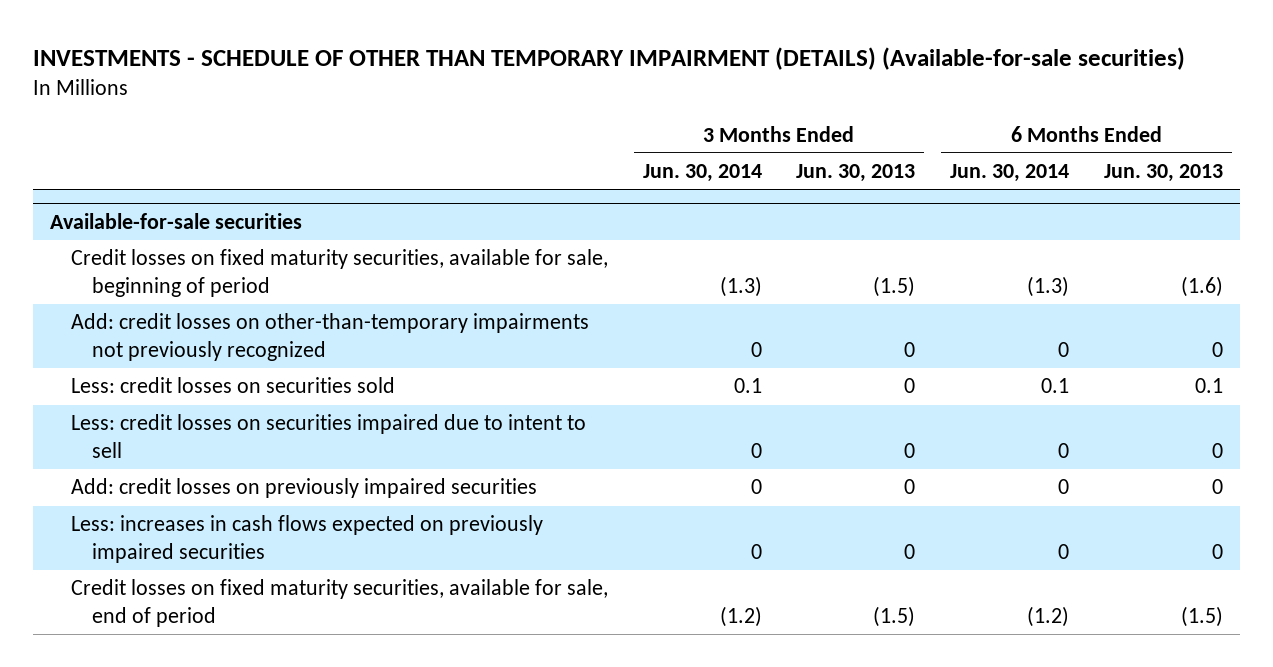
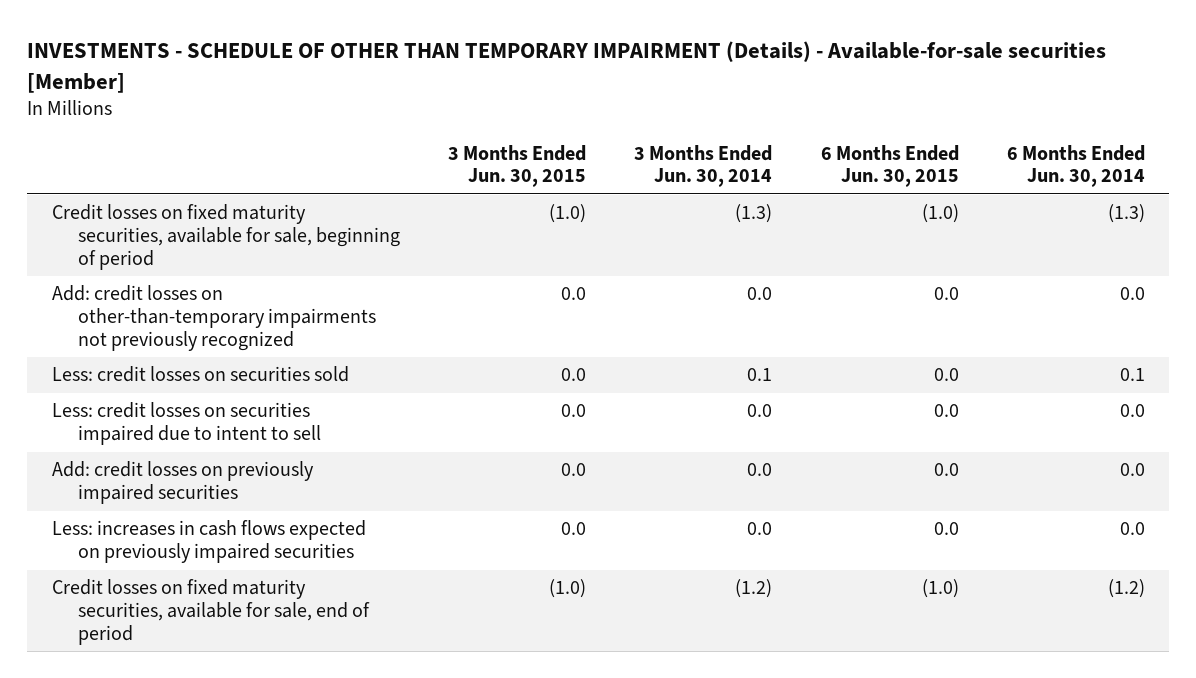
- INVESTMENTS - SCHEDULE OF OTHER THAN TEMPORARY IMPAIRMENT (DETAILS) (Available-for-sale securities)
+ INVESTMENTS - SCHEDULE OF OTHER THAN TEMPORARY IMPAIRMENT (Details) - Available-for-sale securities [Member]
- | 3 Months Ended Jun. 30, 2014 | 3 Months Ended Jun. 30, 2013 | 6 Months Ended Jun. 30, 2014 | 6 Months Ended Jun. 30, 2013
+ | 3 Months Ended Jun. 30, 2015 | 3 Months Ended Jun. 30, 2014 | 6 Months Ended Jun. 30, 2015 | 6 Months Ended Jun. 30, 2014
- Available-for-sale securities
- Add: credit losses on other-than-temporary impairments not previously recognized | 0 | 0 | 0 | 0
+ Add: credit losses on other-than-temporary impairments not previously recognized | 0.0 | 0.0 | 0.0 | 0.0
- Less: credit losses on securities impaired due to intent to sell | 0 | 0 | 0 | 0
- Add: credit losses on previously impaired securities | 0 | 0 | 0 | 0
- Less: increases in cash flows expected on previously impaired securities | 0 | 0 | 0 | 0
+ Less: credit losses on securities impaired due to intent to sell | 0.0 | 0.0 | 0.0 | 0.0
+ Add: credit losses on previously impaired securities | 0.0 | 0.0 | 0.0 | 0.0
+ Less: increases in cash flows expected on previously impaired securities | 0.0 | 0.0 | 0.0 | 0.0

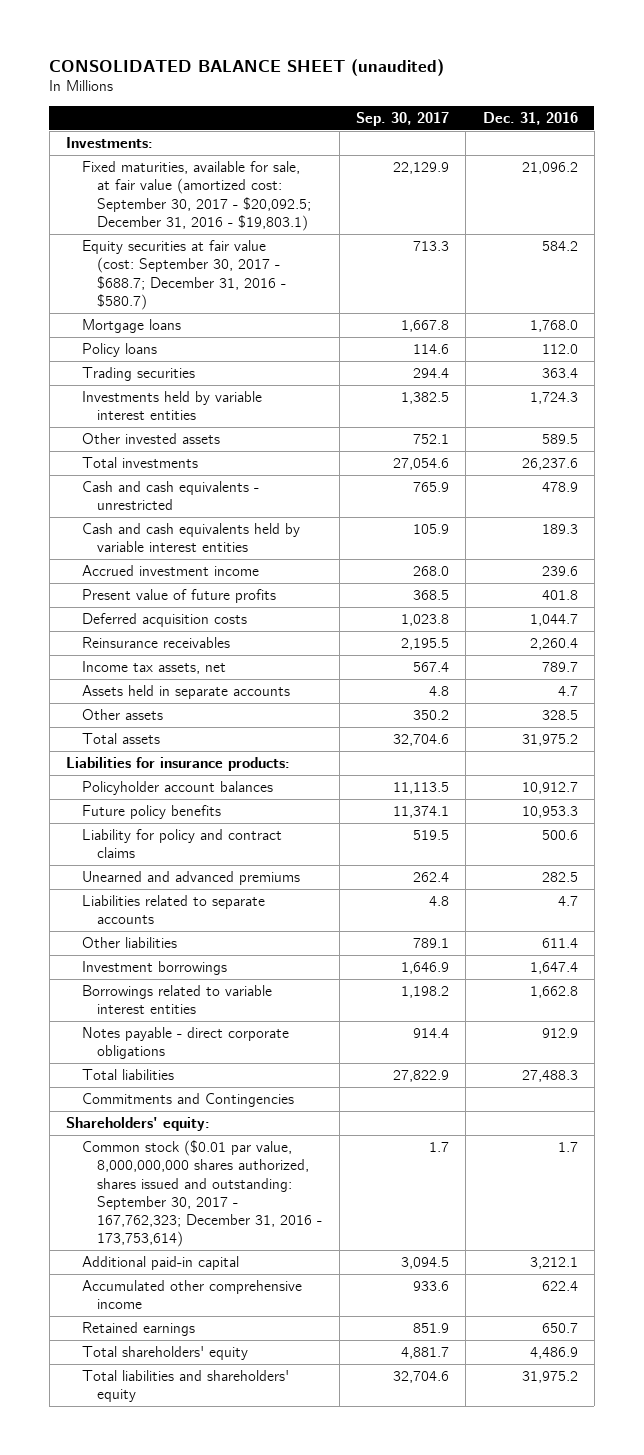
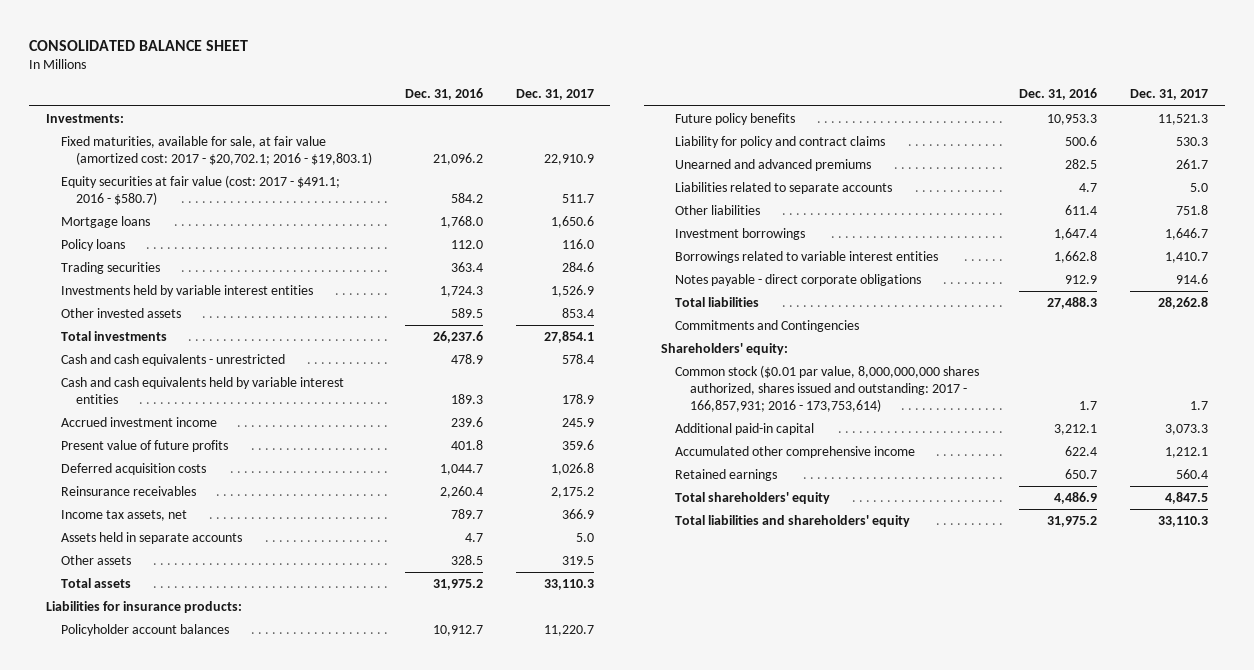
- CONSOLIDATED BALANCE SHEET (unaudited)
+ CONSOLIDATED BALANCE SHEET
- | Sep. 30, 2017 | Dec. 31, 2016
+ | Dec. 31, 2016 | Dec. 31, 2017
- Fixed maturities, available for sale, at fair value (amortized cost: September 30, 2017 - $20,092.5; December 31, 2016 - $19,803.1) | 22,129.9 | 21,096.2
- Equity securities at fair value (cost: September 30, 2017 - $688.7; December 31, 2016 - $580.7) | 713.3 | 584.2
+ Fixed maturities, available for sale, at fair value (amortized cost: 2017 - $20,702.1; 2016 - $19,803.1) | 21,096.2 | 22,910.9
+ Equity securities at fair value (cost: 2017 - $491.1; 2016 - $580.7) | 584.2 | 511.7
- Common stock ($0.01 par value, 8,000,000,000 shares authorized, shares issued and outstanding: September 30, 2017 - 167,762,323; December 31, 2016 - 173,753,614) | 1.7 | 1.7
+ Common stock ($0.01 par value, 8,000,000,000 shares authorized, shares issued and outstanding: 2017 - 166,857,931; 2016 - 173,753,614) | 1.7 | 1.7

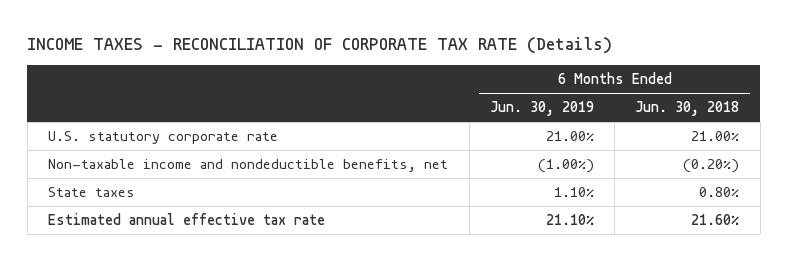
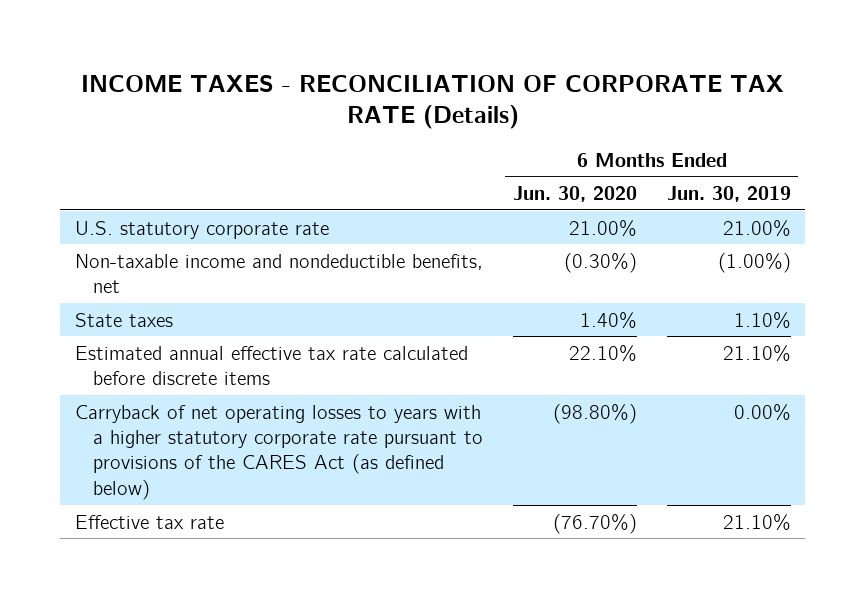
- | 6 Months Ended Jun. 30, 2019 | 6 Months Ended Jun. 30, 2018
+ | 6 Months Ended Jun. 30, 2020 | 6 Months Ended Jun. 30, 2019
- Estimated annual effective tax rate | 21.10% | 21.60%
+ Estimated annual effective tax rate calculated before discrete items | 22.10% | 21.10%
+ Carryback of net operating losses to years with a higher statutory corporate rate pursuant to provisions of the CARES Act (as defined below) | (98.80%) | 0.00%
+ Effective tax rate | (76.70%) | 21.10%

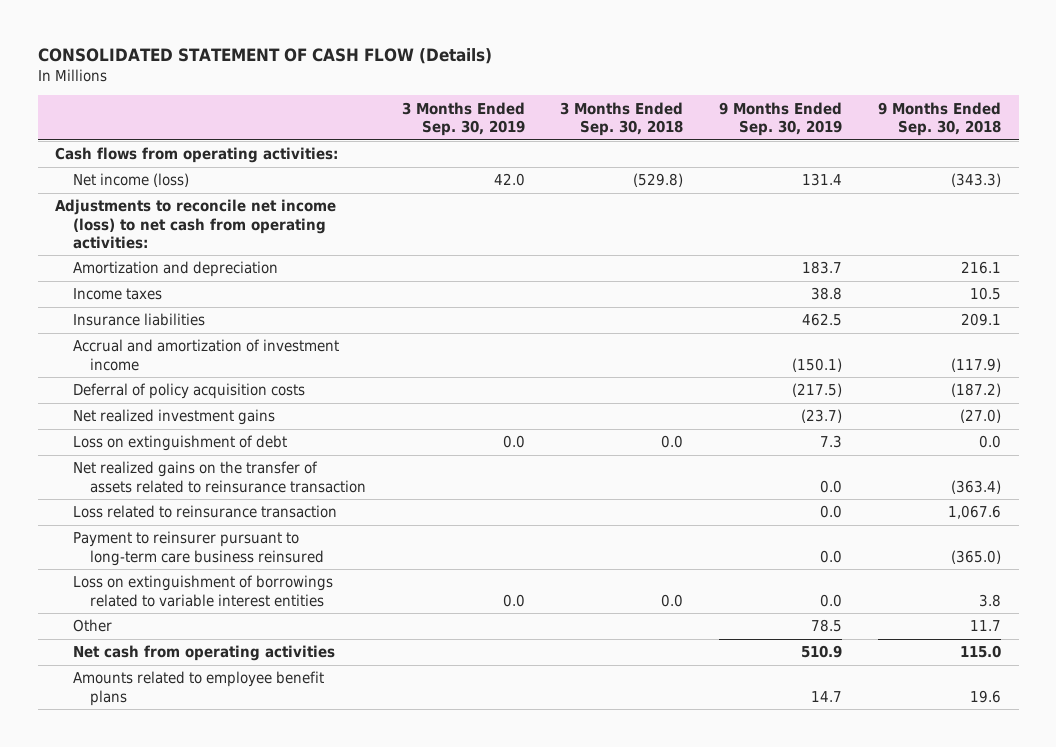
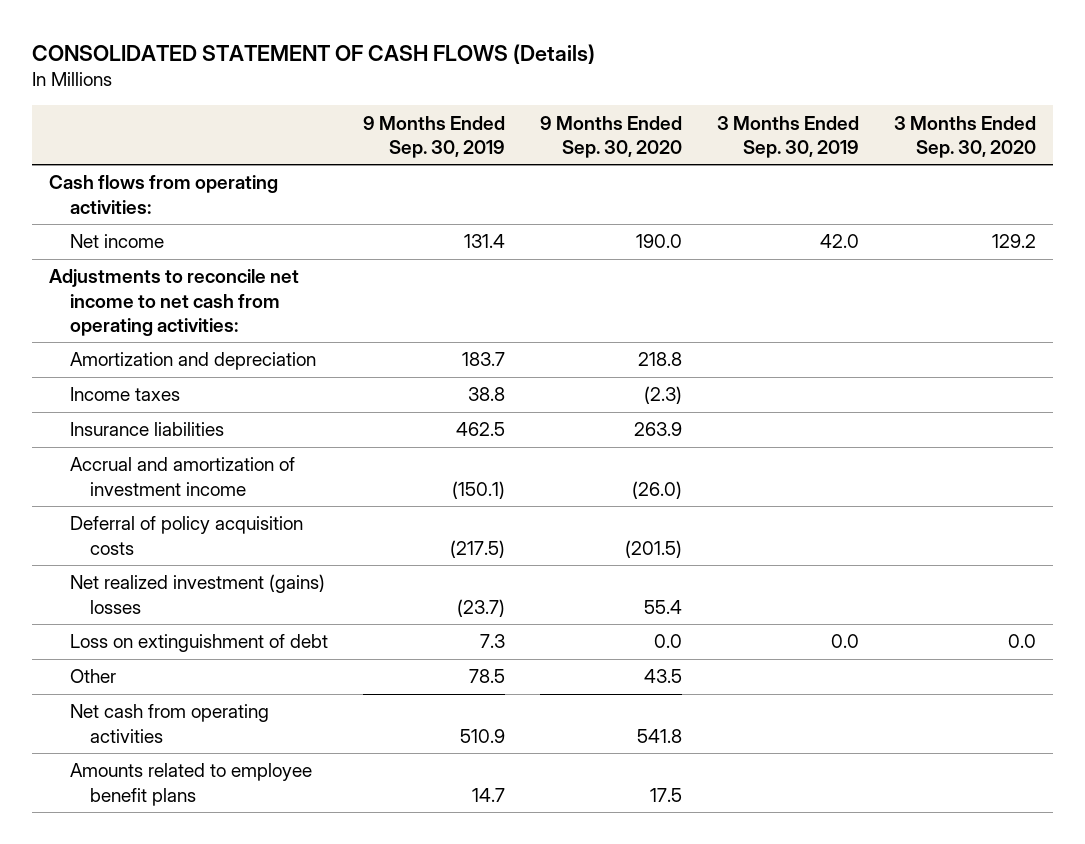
- CONSOLIDATED STATEMENT OF CASH FLOW (Details)
+ CONSOLIDATED STATEMENT OF CASH FLOWS (Details)
- | 3 Months Ended Sep. 30, 2019 | 3 Months Ended Sep. 30, 2018 | 9 Months Ended Sep. 30, 2019 | 9 Months Ended Sep. 30, 2018
+ | 9 Months Ended Sep. 30, 2019 | 9 Months Ended Sep. 30, 2020 | 3 Months Ended Sep. 30, 2019 | 3 Months Ended Sep. 30, 2020
- Net income (loss) | 42.0 | (529.8) | 131.4 | (343.3)
- Adjustments to reconcile net income (loss) to net cash from operating activities:
+ Net income | 131.4 | 190.0 | 42.0 | 129.2
+ Adjustments to reconcile net income to net cash from operating activities:
- Net realized investment gains | | | (23.7) | (27.0)
+ Net realized investment (gains) losses | (23.7) | 55.4 | |
- Net realized gains on the transfer of assets related to reinsurance transaction | | | 0.0 | (363.4)
- Loss related to reinsurance transaction | | | 0.0 | 1,067.6
- Payment to reinsurer pursuant to long-term care business reinsured | | | 0.0 | (365.0)
- Loss on extinguishment of borrowings related to variable interest entities | 0.0 | 0.0 | 0.0 | 3.8

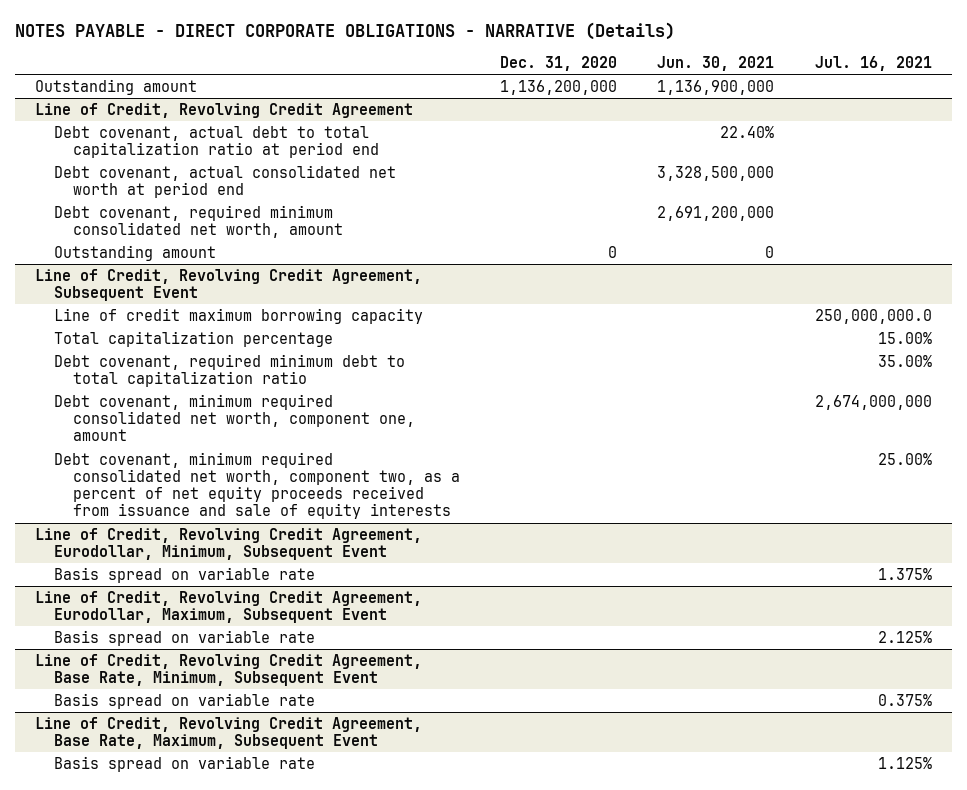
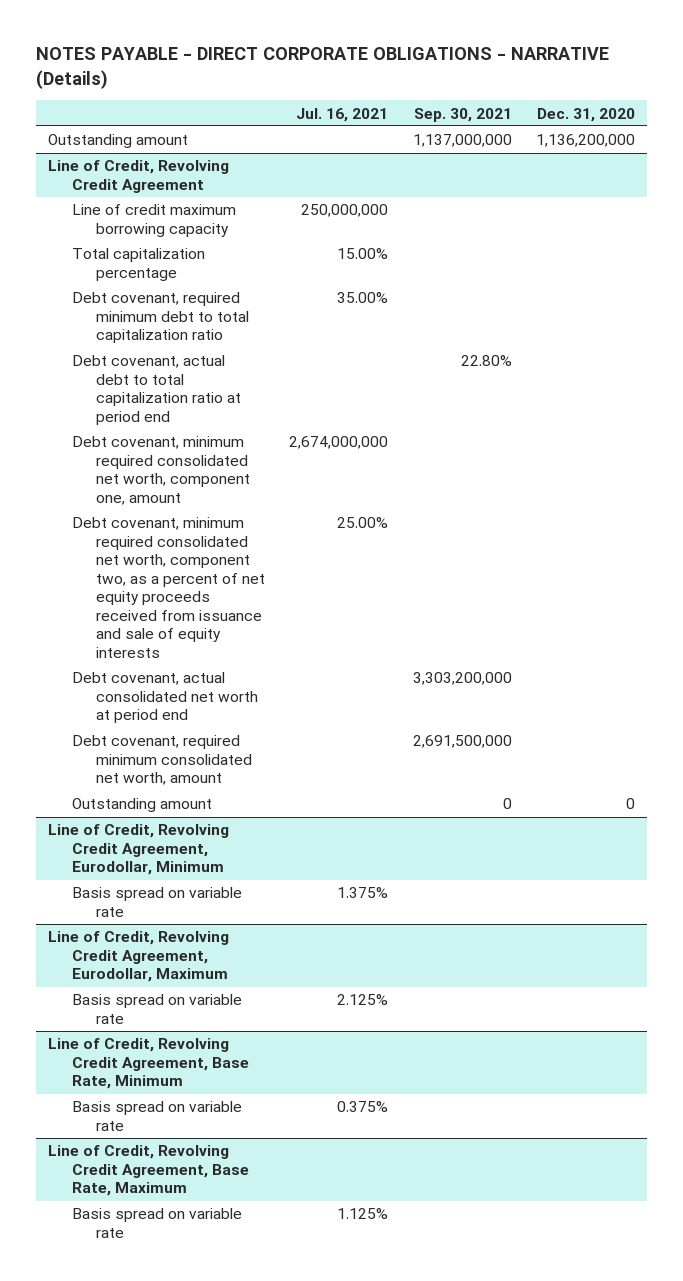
- | Dec. 31, 2020 | Jun. 30, 2021 | Jul. 16, 2021
+ | Jul. 16, 2021 | Sep. 30, 2021 | Dec. 31, 2020
- Line of Credit, Revolving Credit Agreement, Subsequent Event
- Line of credit maximum borrowing capacity | | | 250,000,000.0
@ Line of Credit, Revolving Credit Agreement
+ Line of credit maximum borrowing capacity | 250,000,000 | |
moved down: Debt covenant, actual debt to total capitalization ratio at period end | | 22.80% |
- Line of Credit, Revolving Credit Agreement, Eurodollar, Minimum, Subsequent Event
@ Line of Credit, Revolving Credit Agreement
moved down: Debt covenant, actual consolidated net worth at period end | | 3,303,200,000 |
moved down: Debt covenant, required minimum consolidated net worth, amount | | 2,691,500,000 |
moved down: Outstanding amount | | 0 | 0
+ Line of Credit, Revolving Credit Agreement, Eurodollar, Minimum
- Line of Credit, Revolving Credit Agreement, Eurodollar, Maximum, Subsequent Event
+ Line of Credit, Revolving Credit Agreement, Eurodollar, Maximum
- Line of Credit, Revolving Credit Agreement, Base Rate, Minimum, Subsequent Event
+ Line of Credit, Revolving Credit Agreement, Base Rate, Minimum
- Line of Credit, Revolving Credit Agreement, Base Rate, Maximum, Subsequent Event
+ Line of Credit, Revolving Credit Agreement, Base Rate, Maximum

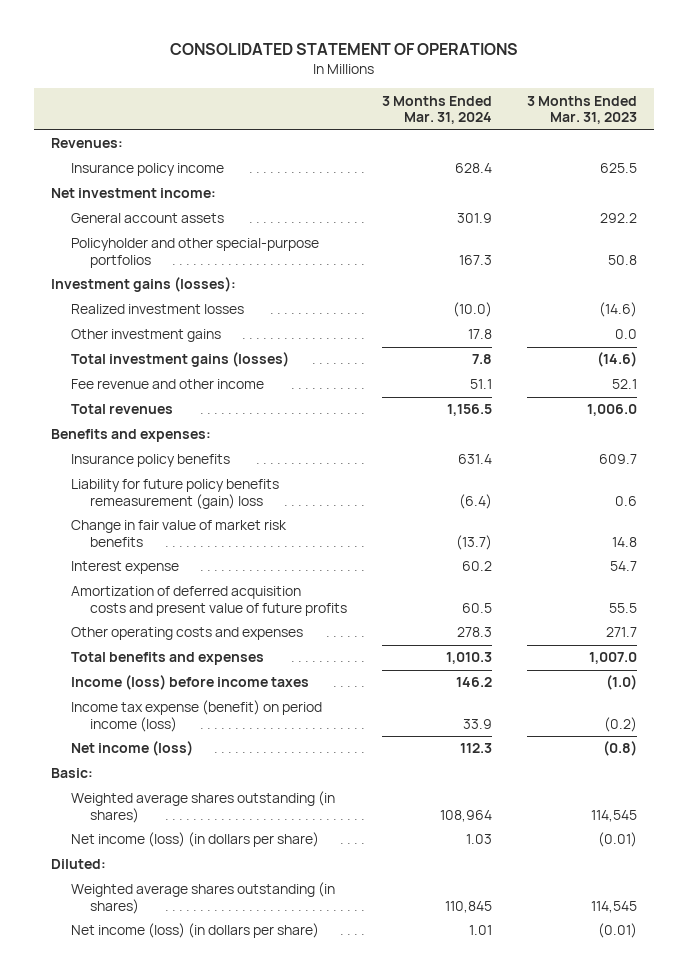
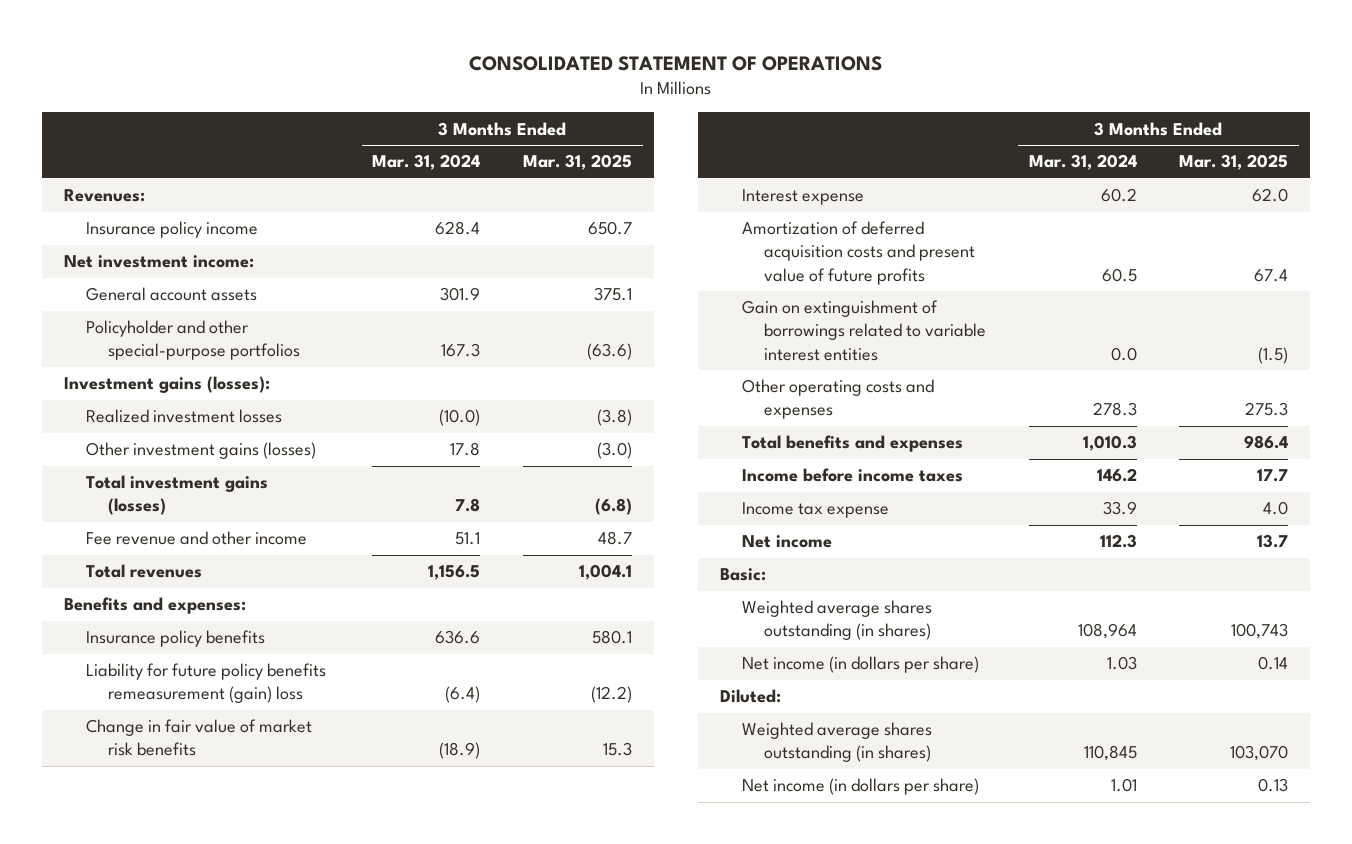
- | 3 Months Ended Mar. 31, 2024 | 3 Months Ended Mar. 31, 2023
+ | 3 Months Ended Mar. 31, 2024 | 3 Months Ended Mar. 31, 2025
- Other investment gains | 17.8 | 0.0
+ Other investment gains (losses) | 17.8 | (3.0)
- Insurance policy benefits | 631.4 | 609.7
+ Insurance policy benefits | 636.6 | 580.1
- Change in fair value of market risk benefits | (13.7) | 14.8
+ Change in fair value of market risk benefits | (18.9) | 15.3
+ Gain on extinguishment of borrowings related to variable interest entities | 0.0 | (1.5)
- Income (loss) before income taxes | 146.2 | (1.0)
- Income tax expense (benefit) on period income (loss) | 33.9 | (0.2)
- Net income (loss) | 112.3 | (0.8)
+ Income before income taxes | 146.2 | 17.7
+ Income tax expense | 33.9 | 4.0
+ Net income | 112.3 | 13.7
- Net income (loss) (in dollars per share) | 1.03 | (0.01)
+ Net income (in dollars per share) | 1.03 | 0.14
- Net income (loss) (in dollars per share) | 1.01 | (0.01)
+ Net income (in dollars per share) | 1.01 | 0.13

